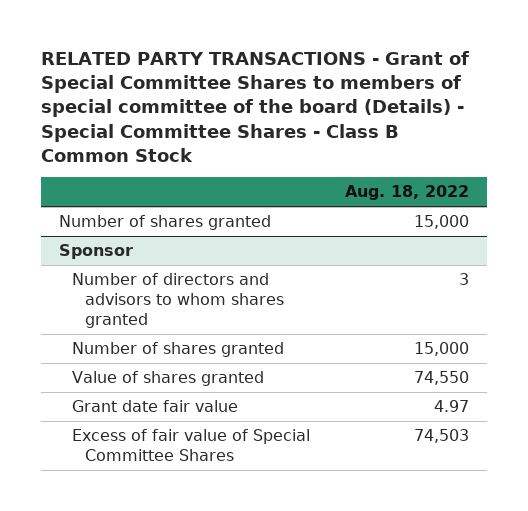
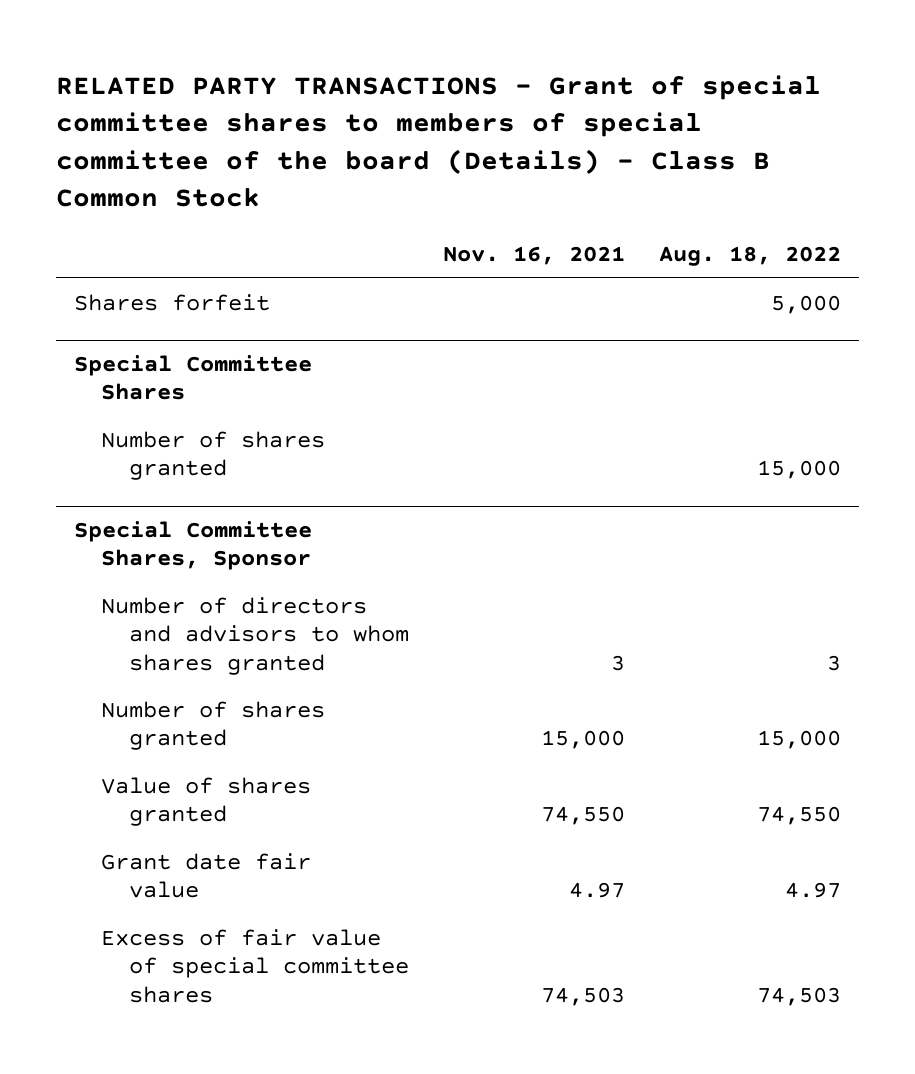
- RELATED PARTY TRANSACTIONS - Grant of Special Committee Shares to members of special committee of the board (Details) - Special Committee Shares - Class B Common Stock
+ RELATED PARTY TRANSACTIONS - Grant of special committee shares to members of special committee of the board (Details) - Class B Common Stock
- | Aug. 18, 2022
+ | Nov. 16, 2021 | Aug. 18, 2022
+ Shares forfeit | | 5,000
+ Special Committee Shares
- Sponsor
+ Special Committee Shares, Sponsor
- Excess of fair value of Special Committee Shares | 74,503
+ Excess of fair value of special committee shares | 74,503 | 74,503

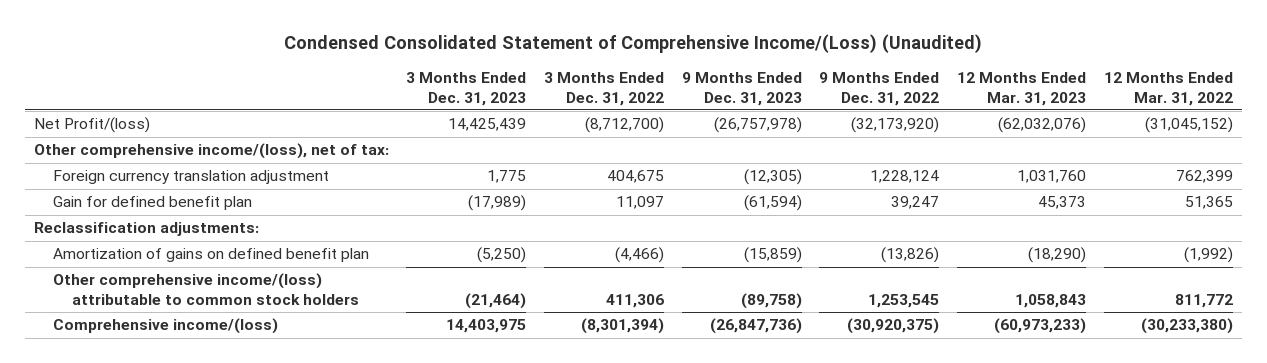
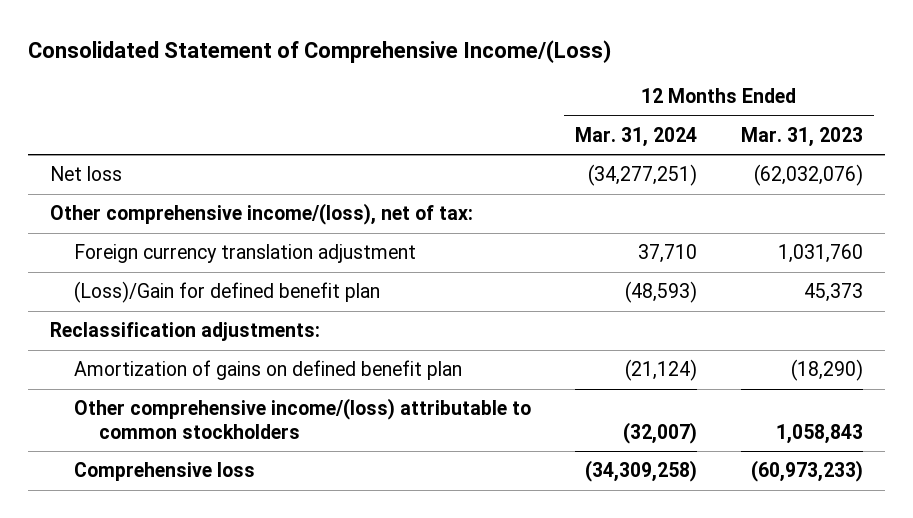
- Condensed Consolidated Statement of Comprehensive Income/(Loss) (Unaudited)
+ Consolidated Statement of Comprehensive Income/(Loss)
- | 3 Months Ended Dec. 31, 2023 | 3 Months Ended Dec. 31, 2022 | 9 Months Ended Dec. 31, 2023 | 9 Months Ended Dec. 31, 2022 | 12 Months Ended Mar. 31, 2023 | 12 Months Ended Mar. 31, 2022
+ | 12 Months Ended Mar. 31, 2024 | 12 Months Ended Mar. 31, 2023
- Net Profit/(loss) | 14,425,439 | (8,712,700) | (26,757,978) | (32,173,920) | (62,032,076) | (31,045,152)
+ Net loss | (34,277,251) | (62,032,076)
- Gain for defined benefit plan | (17,989) | 11,097 | (61,594) | 39,247 | 45,373 | 51,365
+ (Loss)/Gain for defined benefit plan | (48,593) | 45,373
- Other comprehensive income/(loss) attributable to common stock holders | (21,464) | 411,306 | (89,758) | 1,253,545 | 1,058,843 | 811,772
- Comprehensive income/(loss) | 14,403,975 | (8,301,394) | (26,847,736) | (30,920,375) | (60,973,233) | (30,233,380)
+ Other comprehensive income/(loss) attributable to common stockholders | (32,007) | 1,058,843
+ Comprehensive loss | (34,309,258) | (60,973,233)

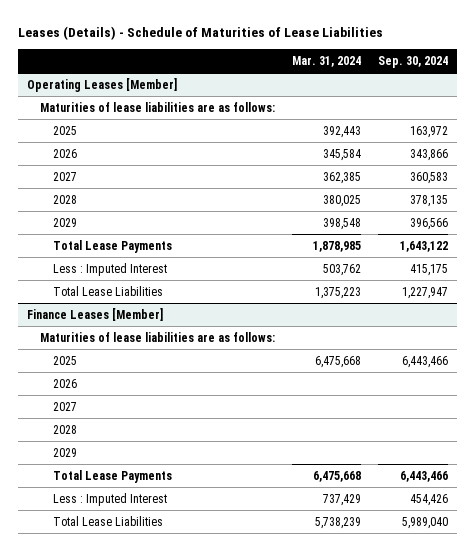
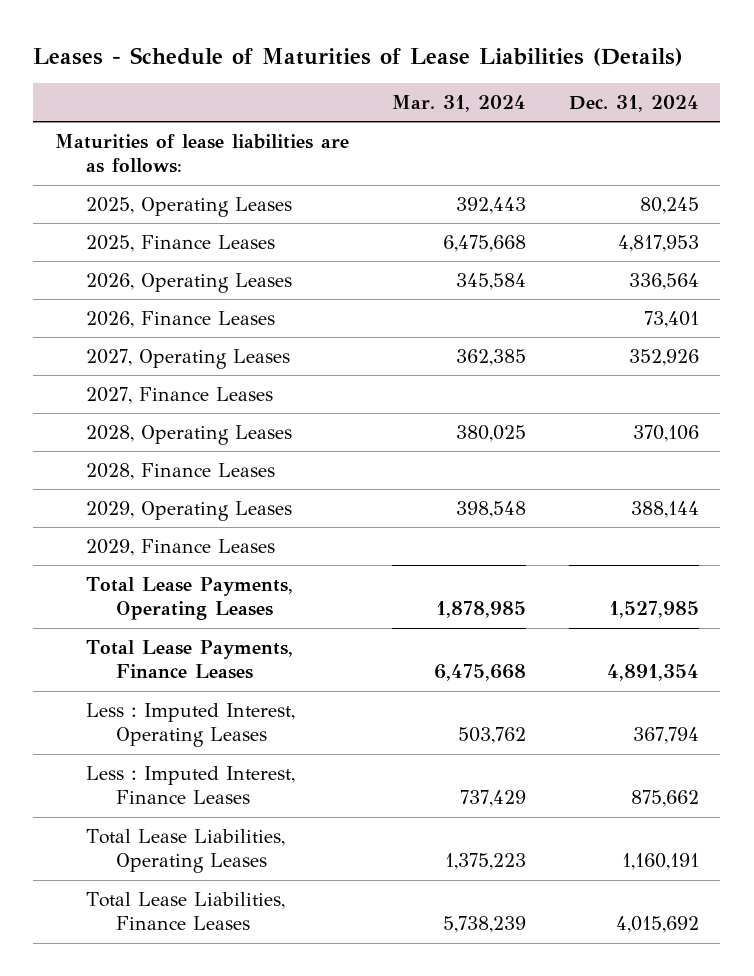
- Leases (Details) - Schedule of Maturities of Lease Liabilities
+ Leases - Schedule of Maturities of Lease Liabilities (Details)
- | Mar. 31, 2024 | Sep. 30, 2024
+ | Mar. 31, 2024 | Dec. 31, 2024
- Operating Leases [Member]
- 2025 | 392,443 | 163,972
- 2026 | 345,584 | 343,866
- 2027 | 362,385 | 360,583
- 2028 | 380,025 | 378,135
- 2029 | 398,548 | 396,566
- Total Lease Payments | 1,878,985 | 1,643,122
- Less : Imputed Interest | 503,762 | 415,175
- Total Lease Liabilities | 1,375,223 | 1,227,947
- Finance Leases [Member]
- Maturities of lease liabilities are as follows:
- 2025 | 6,475,668 | 6,443,466
- 2026
- 2027
- 2028
- 2029
- Total Lease Payments | 6,475,668 | 6,443,466
- Less : Imputed Interest | 737,429 | 454,426
- Total Lease Liabilities | 5,738,239 | 5,989,040
+ 2025, Operating Leases | 392,443 | 80,245
+ 2025, Finance Leases | 6,475,668 | 4,817,953
+ 2026, Operating Leases | 345,584 | 336,564
+ 2026, Finance Leases | | 73,401
+ 2027, Operating Leases | 362,385 | 352,926
+ 2027, Finance Leases
+ 2028, Operating Leases | 380,025 | 370,106
+ 2028, Finance Leases
+ 2029, Operating Leases | 398,548 | 388,144
+ 2029, Finance Leases
+ Total Lease Payments, Operating Leases | 1,878,985 | 1,527,985
+ Total Lease Payments, Finance Leases | 6,475,668 | 4,891,354
+ Less : Imputed Interest, Operating Leases | 503,762 | 367,794
+ Less : Imputed Interest, Finance Leases | 737,429 | 875,662
+ Total Lease Liabilities, Operating Leases | 1,375,223 | 1,160,191
+ Total Lease Liabilities, Finance Leases | 5,738,239 | 4,015,692

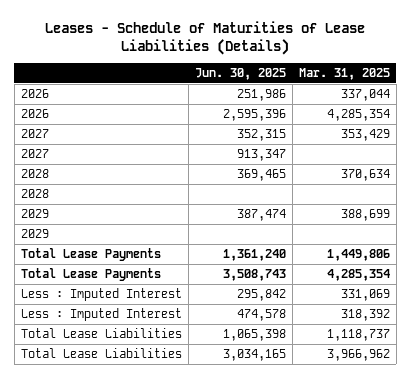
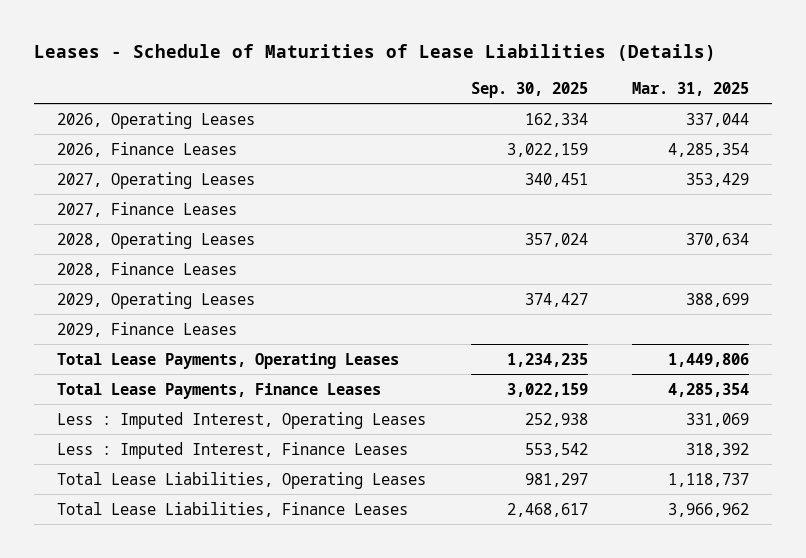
- | Jun. 30, 2025 | Mar. 31, 2025
+ | Sep. 30, 2025 | Mar. 31, 2025
- 2026 | 251,986 | 337,044
- 2026 | 2,595,396 | 4,285,354
- 2027 | 352,315 | 353,429
- 2027 | 913,347 |
- 2028 | 369,465 | 370,634
- 2028
- 2029 | 387,474 | 388,699
- 2029
- Total Lease Payments | 1,361,240 | 1,449,806
- Total Lease Payments | 3,508,743 | 4,285,354
- Less : Imputed Interest | 295,842 | 331,069
- Less : Imputed Interest | 474,578 | 318,392
- Total Lease Liabilities | 1,065,398 | 1,118,737
- Total Lease Liabilities | 3,034,165 | 3,966,962
+ 2026, Operating Leases | 162,334 | 337,044
+ 2026, Finance Leases | 3,022,159 | 4,285,354
+ 2027, Operating Leases | 340,451 | 353,429
+ 2027, Finance Leases
+ 2028, Operating Leases | 357,024 | 370,634
+ 2028, Finance Leases
+ 2029, Operating Leases | 374,427 | 388,699
+ 2029, Finance Leases
+ Total Lease Payments, Operating Leases | 1,234,235 | 1,449,806
+ Total Lease Payments, Finance Leases | 3,022,159 | 4,285,354
+ Less : Imputed Interest, Operating Leases | 252,938 | 331,069
+ Less : Imputed Interest, Finance Leases | 553,542 | 318,392
+ Total Lease Liabilities, Operating Leases | 981,297 | 1,118,737
+ Total Lease Liabilities, Finance Leases | 2,468,617 | 3,966,962

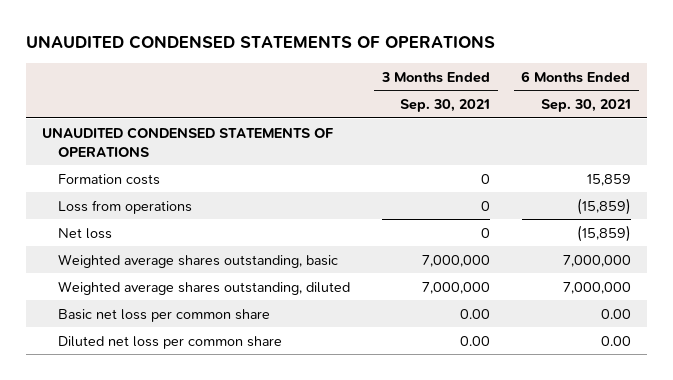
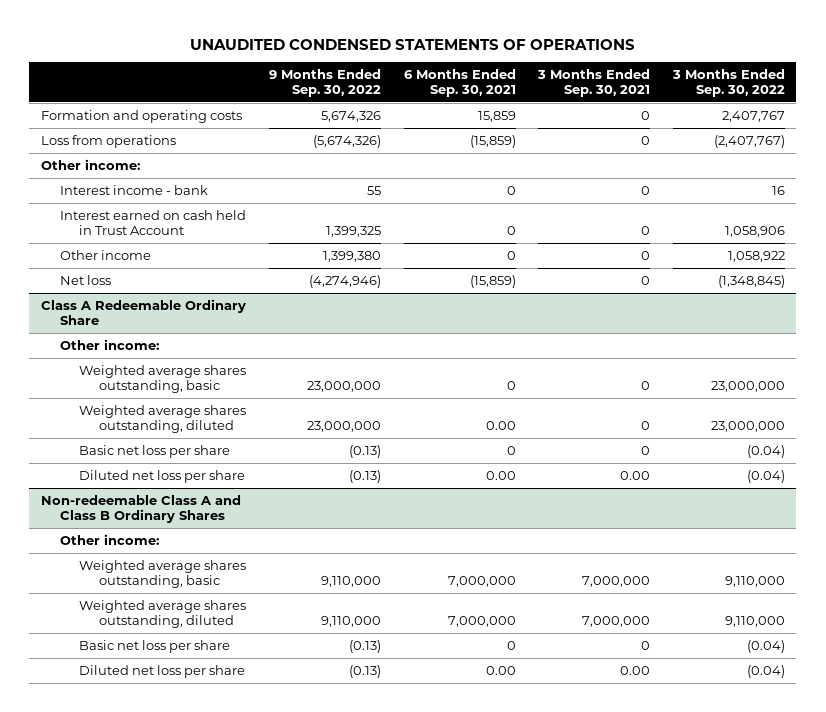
- | 3 Months Ended Sep. 30, 2021 | 6 Months Ended Sep. 30, 2021
+ | 9 Months Ended Sep. 30, 2022 | 6 Months Ended Sep. 30, 2021 | 3 Months Ended Sep. 30, 2021 | 3 Months Ended Sep. 30, 2022
- UNAUDITED CONDENSED STATEMENTS OF OPERATIONS
- Formation costs | 0 | 15,859
+ Formation and operating costs | 5,674,326 | 15,859 | 0 | 2,407,767
+ Other income:
+ Interest income - bank | 55 | 0 | 0 | 16
+ Interest earned on cash held in Trust Account | 1,399,325 | 0 | 0 | 1,058,906
+ Other income | 1,399,380 | 0 | 0 | 1,058,922
+ Class A Redeemable Ordinary Share
+ Other income:
+ Weighted average shares outstanding, basic | 23,000,000 | 0 | 0 | 23,000,000
+ Weighted average shares outstanding, diluted | 23,000,000 | 0.00 | 0 | 23,000,000
+ Basic net loss per share | (0.13) | 0 | 0 | (0.04)
+ Diluted net loss per share | (0.13) | 0.00 | 0.00 | (0.04)
+ Non-redeemable Class A and Class B Ordinary Shares
+ Other income:
- Basic net loss per common share | 0.00 | 0.00
- Diluted net loss per common share | 0.00 | 0.00
+ Basic net loss per share | (0.13) | 0 | 0 | (0.04)
+ Diluted net loss per share | (0.13) | 0.00 | 0.00 | (0.04)

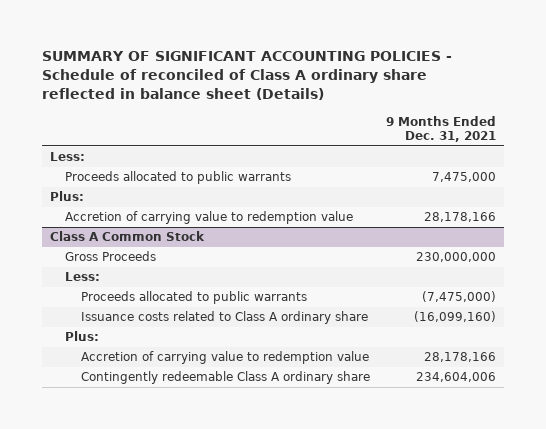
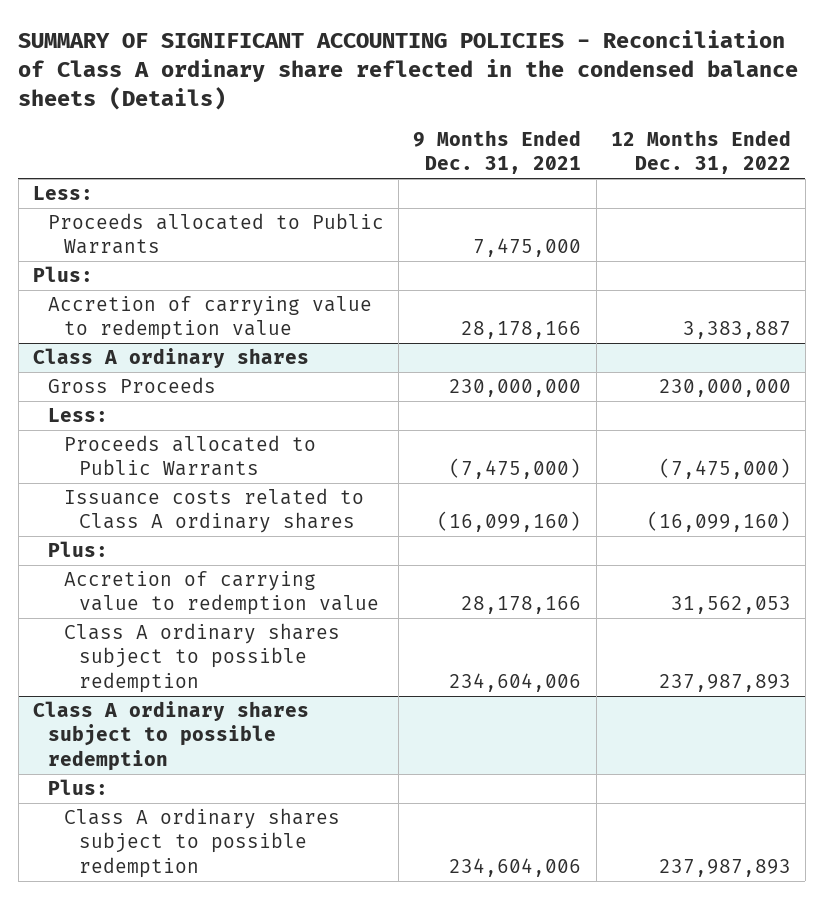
- SUMMARY OF SIGNIFICANT ACCOUNTING POLICIES - Schedule of reconciled of Class A ordinary share reflected in balance sheet (Details)
+ SUMMARY OF SIGNIFICANT ACCOUNTING POLICIES - Reconciliation of Class A ordinary share reflected in the condensed balance sheets (Details)
- | 9 Months Ended Dec. 31, 2021
+ | 9 Months Ended Dec. 31, 2021 | 12 Months Ended Dec. 31, 2022
- Proceeds allocated to public warrants | 7,475,000
+ Proceeds allocated to Public Warrants | 7,475,000 |
- Class A Common Stock
+ Class A ordinary shares
- Proceeds allocated to public warrants | (7,475,000)
- Issuance costs related to Class A ordinary share | (16,099,160)
+ Proceeds allocated to Public Warrants | (7,475,000) | (7,475,000)
+ Issuance costs related to Class A ordinary shares | (16,099,160) | (16,099,160)
- Contingently redeemable Class A ordinary share | 234,604,006
+ Class A ordinary shares subject to possible redemption | 234,604,006 | 237,987,893
+ Class A ordinary shares subject to possible redemption
+ Plus:
+ Class A ordinary shares subject to possible redemption | 234,604,006 | 237,987,893

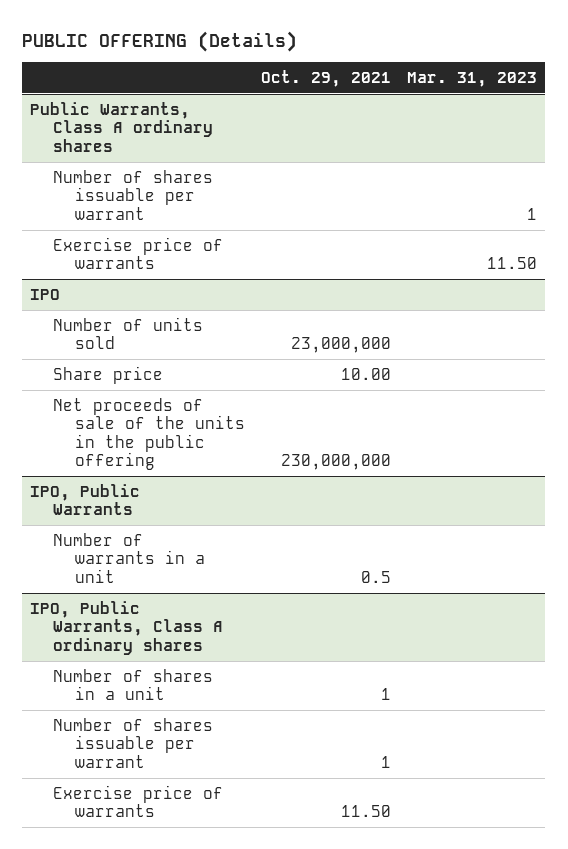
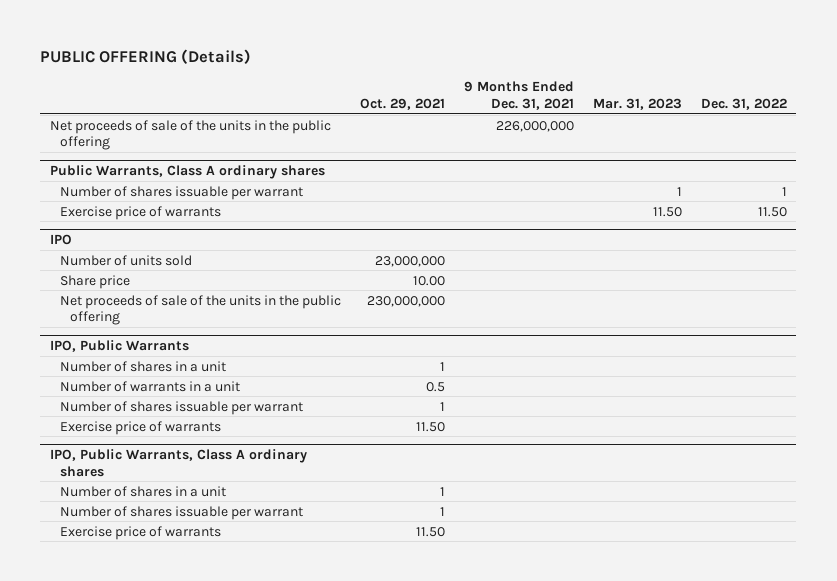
- | Oct. 29, 2021 | Mar. 31, 2023
+ | Oct. 29, 2021 | 9 Months Ended Dec. 31, 2021 | Mar. 31, 2023 | Dec. 31, 2022
+ Net proceeds of sale of the units in the public offering | | 226,000,000 | |
@ IPO, Public Warrants
+ Number of shares in a unit | 1 | | |
+ Number of shares issuable per warrant | 1 | | |
+ Exercise price of warrants | 11.50 | | |

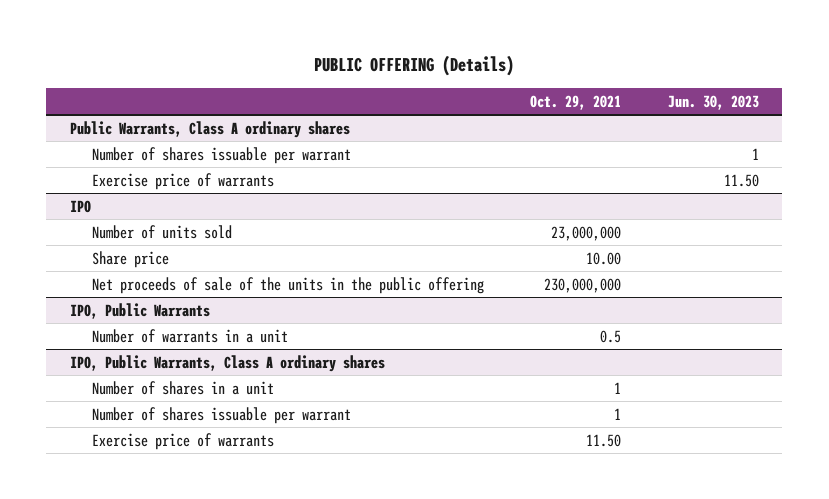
- | Oct. 29, 2021 | 9 Months Ended Dec. 31, 2021 | Mar. 31, 2023 | Dec. 31, 2022
+ | Oct. 29, 2021 | Jun. 30, 2023
- Net proceeds of sale of the units in the public offering | | 226,000,000 | |
@ IPO, Public Warrants
- Number of shares in a unit | 1 | | |
- Number of shares issuable per warrant | 1 | | |
- Exercise price of warrants | 11.50 | | |

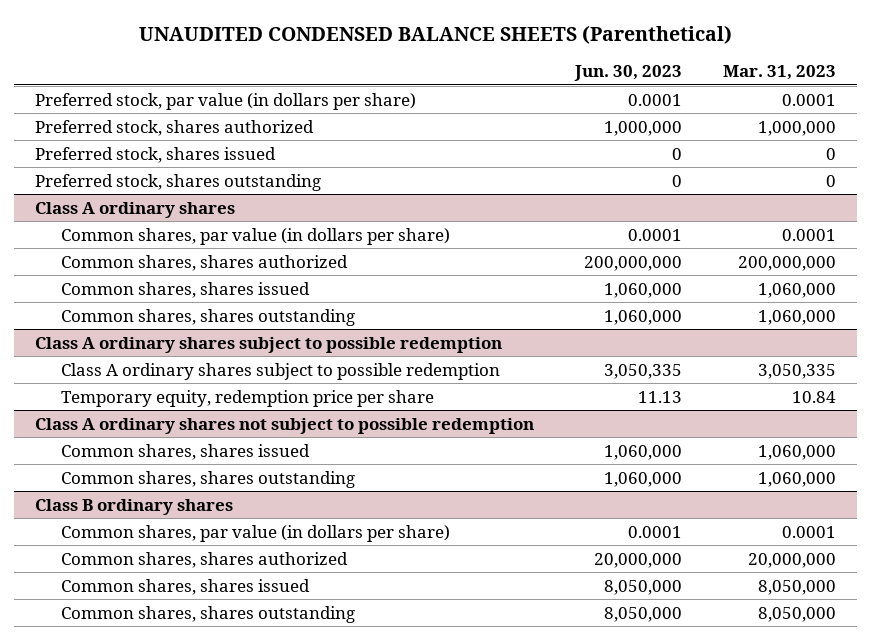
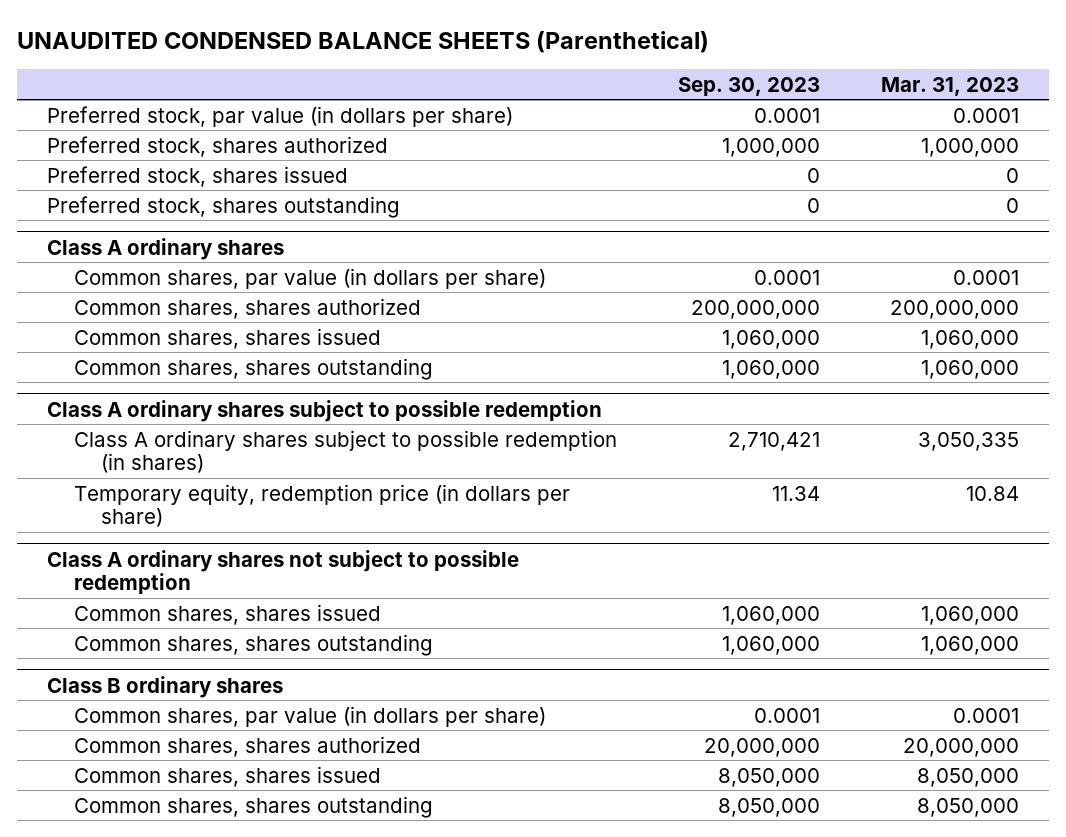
- | Jun. 30, 2023 | Mar. 31, 2023
+ | Sep. 30, 2023 | Mar. 31, 2023
@ Class A ordinary shares subject to possible redemption
- Class A ordinary shares subject to possible redemption | 3,050,335 | 3,050,335
- Temporary equity, redemption price per share | 11.13 | 10.84
+ Class A ordinary shares subject to possible redemption (in shares) | 2,710,421 | 3,050,335
+ Temporary equity, redemption price (in dollars per share) | 11.34 | 10.84

